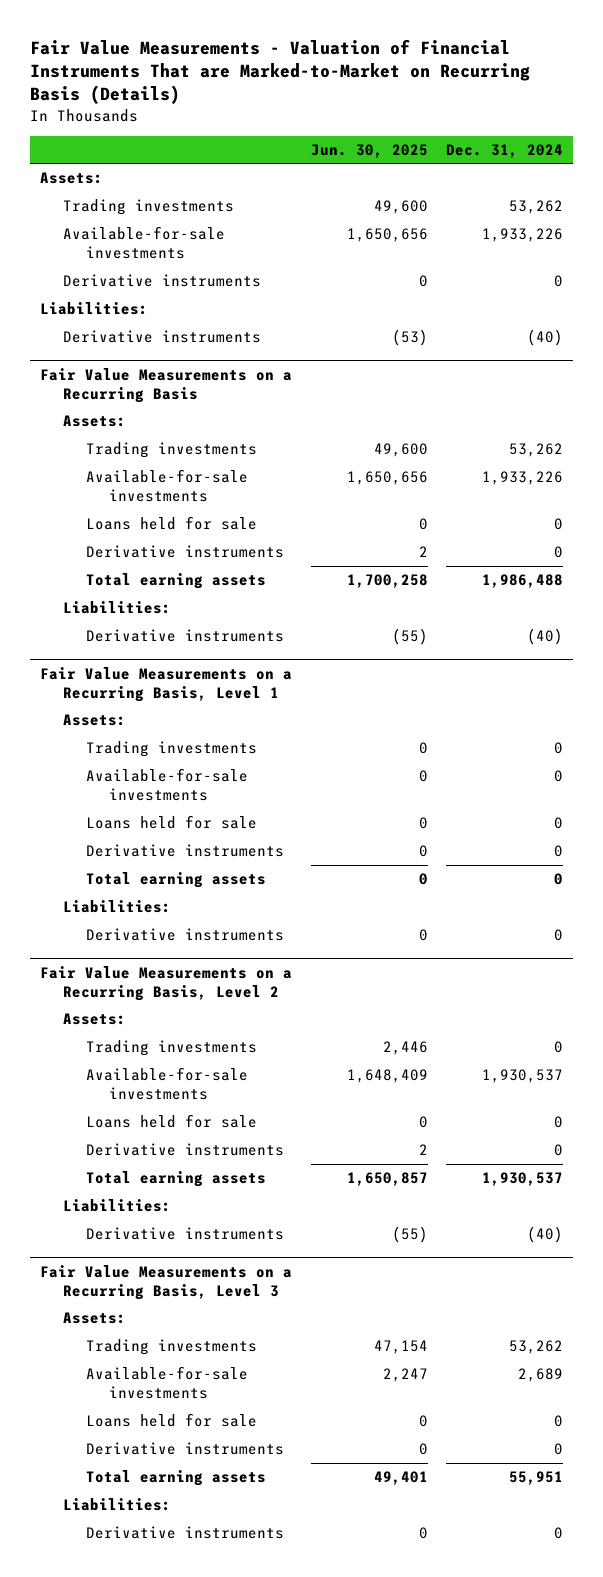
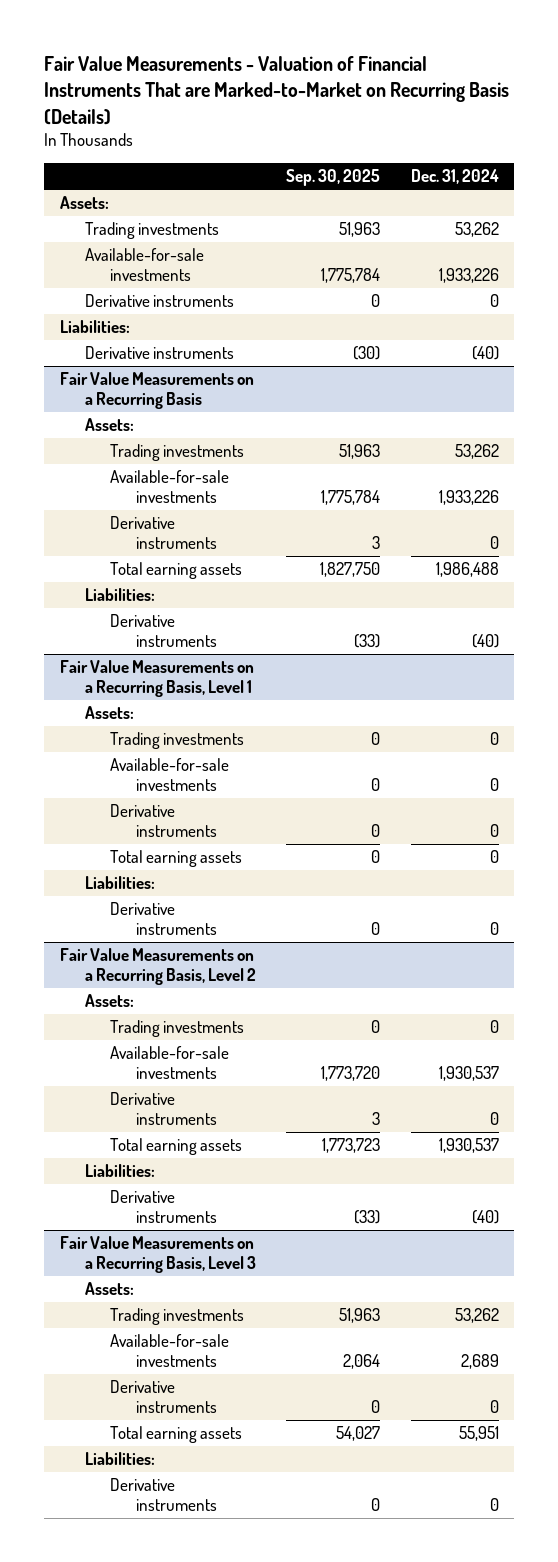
- | Jun. 30, 2025 | Dec. 31, 2024
+ | Sep. 30, 2025 | Dec. 31, 2024
@ Fair Value Measurements on a Recurring Basis
- Loans held for sale | 0 | 0
@ Fair Value Measurements on a Recurring Basis, Level 1
- Loans held for sale | 0 | 0
@ Fair Value Measurements on a Recurring Basis, Level 2
- Loans held for sale | 0 | 0
@ Fair Value Measurements on a Recurring Basis, Level 3
- Loans held for sale | 0 | 0

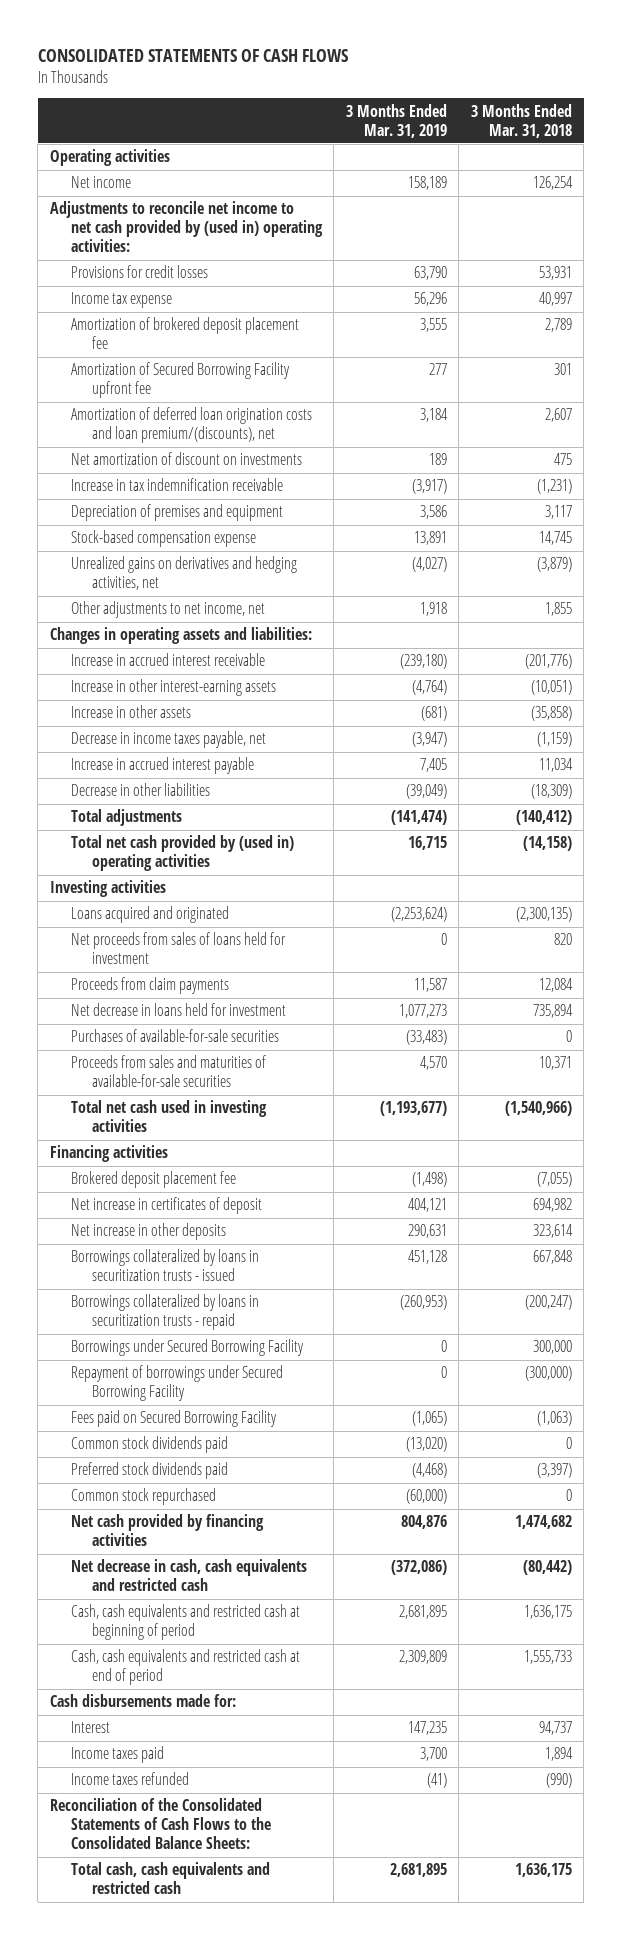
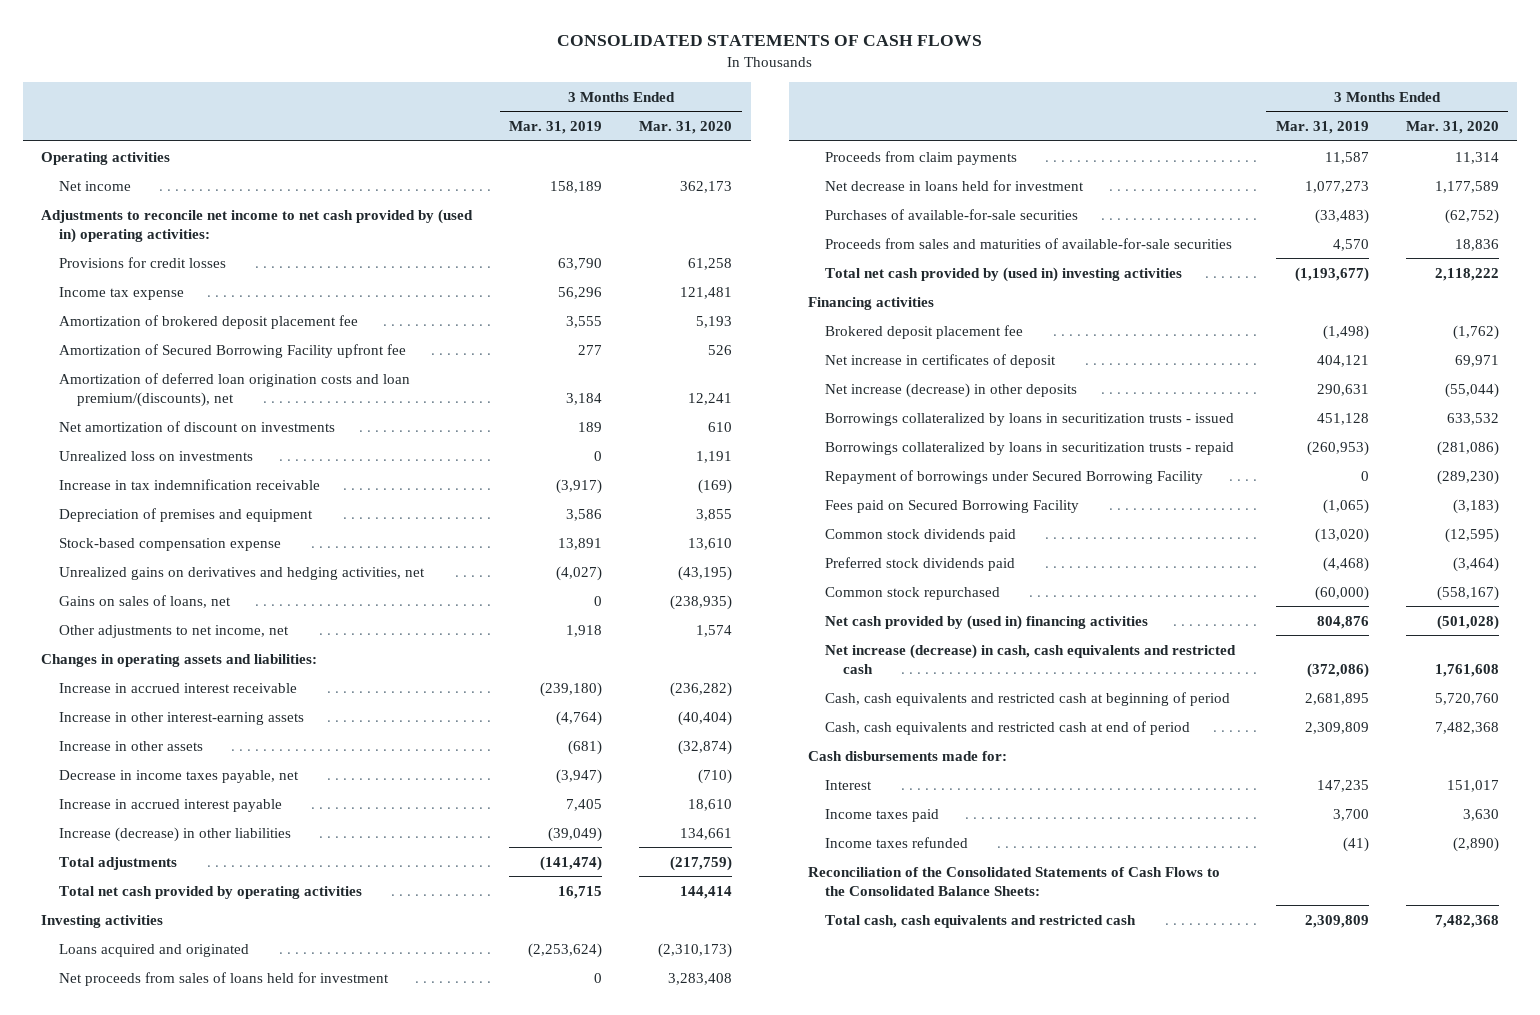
- | 3 Months Ended Mar. 31, 2019 | 3 Months Ended Mar. 31, 2018
+ | 3 Months Ended Mar. 31, 2019 | 3 Months Ended Mar. 31, 2020
+ Unrealized loss on investments | 0 | 1,191
+ Gains on sales of loans, net | 0 | (238,935)
- Decrease in other liabilities | (39,049) | (18,309)
+ Increase (decrease) in other liabilities | (39,049) | 134,661
- Total net cash provided by (used in) operating activities | 16,715 | (14,158)
+ Total net cash provided by operating activities | 16,715 | 144,414
- Total net cash used in investing activities | (1,193,677) | (1,540,966)
+ Total net cash provided by (used in) investing activities | (1,193,677) | 2,118,222
- Net increase in other deposits | 290,631 | 323,614
+ Net increase (decrease) in other deposits | 290,631 | (55,044)
- Borrowings under Secured Borrowing Facility | 0 | 300,000
- Net cash provided by financing activities | 804,876 | 1,474,682
- Net decrease in cash, cash equivalents and restricted cash | (372,086) | (80,442)
+ Net cash provided by (used in) financing activities | 804,876 | (501,028)
+ Net increase (decrease) in cash, cash equivalents and restricted cash | (372,086) | 1,761,608
- Total cash, cash equivalents and restricted cash | 2,681,895 | 1,636,175
+ Total cash, cash equivalents and restricted cash | 2,309,809 | 7,482,368

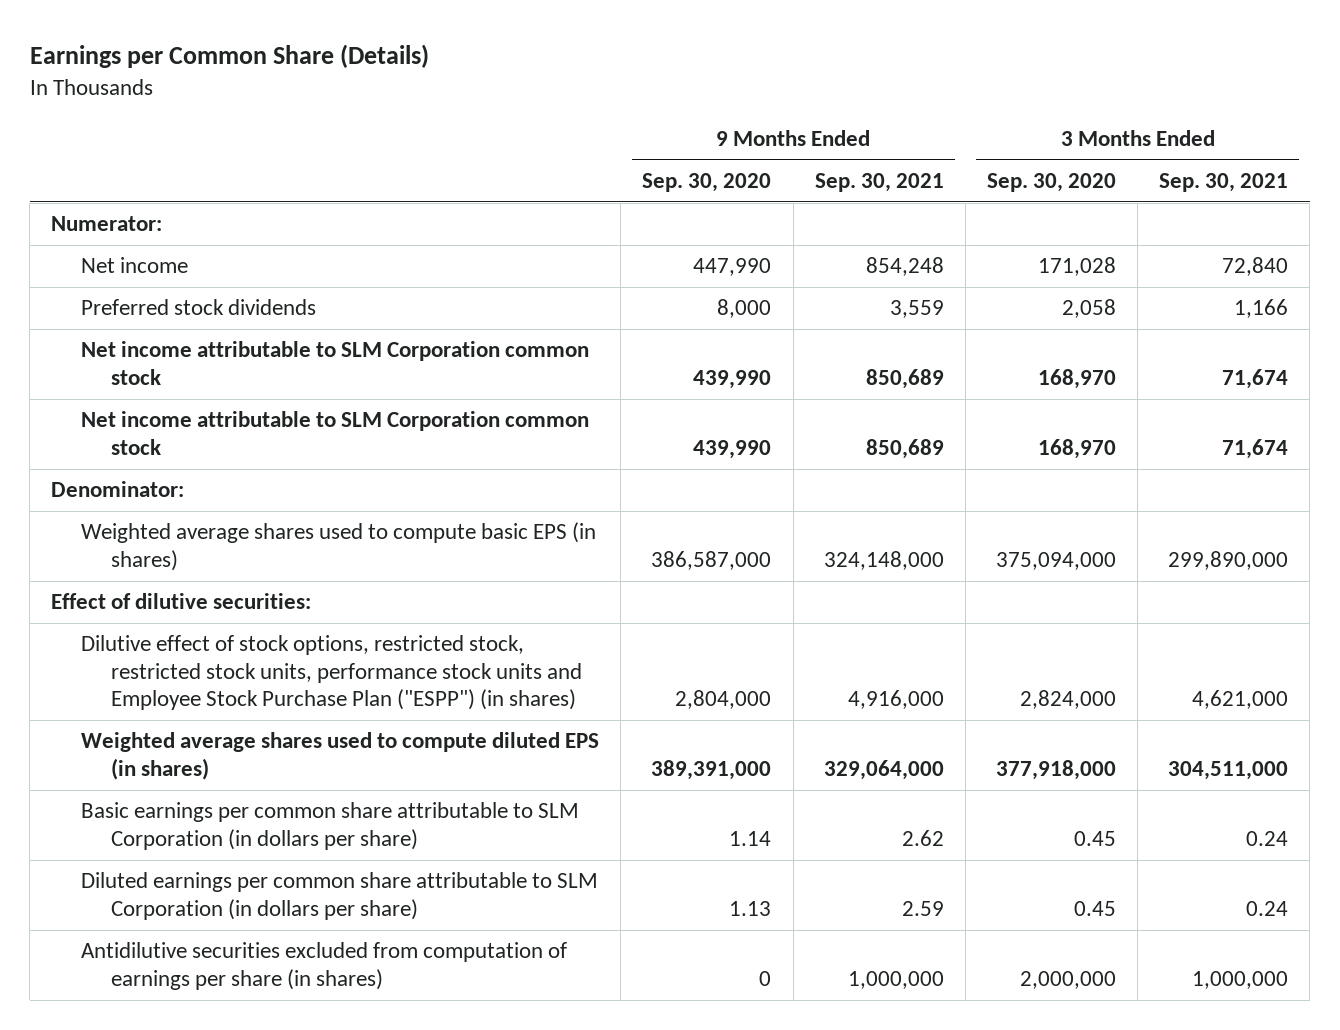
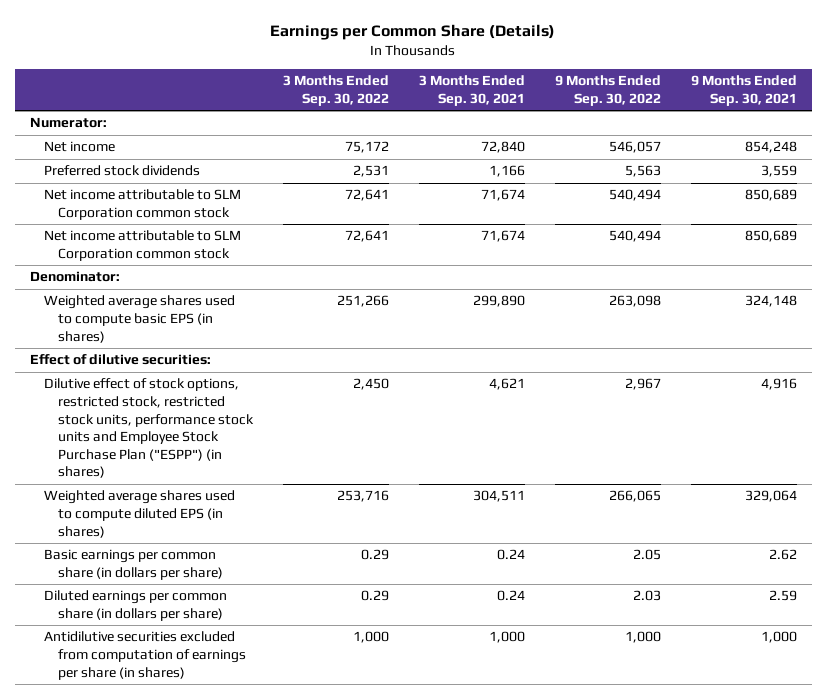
- | 9 Months Ended Sep. 30, 2020 | 9 Months Ended Sep. 30, 2021 | 3 Months Ended Sep. 30, 2020 | 3 Months Ended Sep. 30, 2021
+ | 3 Months Ended Sep. 30, 2022 | 3 Months Ended Sep. 30, 2021 | 9 Months Ended Sep. 30, 2022 | 9 Months Ended Sep. 30, 2021
- Weighted average shares used to compute basic EPS (in shares) | 386,587,000 | 324,148,000 | 375,094,000 | 299,890,000
+ Weighted average shares used to compute basic EPS (in shares) | 251,266 | 299,890 | 263,098 | 324,148
- Dilutive effect of stock options, restricted stock, restricted stock units, performance stock units and Employee Stock Purchase Plan ("ESPP") (in shares) | 2,804,000 | 4,916,000 | 2,824,000 | 4,621,000
- Weighted average shares used to compute diluted EPS (in shares) | 389,391,000 | 329,064,000 | 377,918,000 | 304,511,000
- Basic earnings per common share attributable to SLM Corporation (in dollars per share) | 1.14 | 2.62 | 0.45 | 0.24
- Diluted earnings per common share attributable to SLM Corporation (in dollars per share) | 1.13 | 2.59 | 0.45 | 0.24
- Antidilutive securities excluded from computation of earnings per share (in shares) | 0 | 1,000,000 | 2,000,000 | 1,000,000
+ Dilutive effect of stock options, restricted stock, restricted stock units, performance stock units and Employee Stock Purchase Plan ("ESPP") (in shares) | 2,450 | 4,621 | 2,967 | 4,916
+ Weighted average shares used to compute diluted EPS (in shares) | 253,716 | 304,511 | 266,065 | 329,064
+ Basic earnings per common share (in dollars per share) | 0.29 | 0.24 | 2.05 | 2.62
+ Diluted earnings per common share (in dollars per share) | 0.29 | 0.24 | 2.03 | 2.59
+ Antidilutive securities excluded from computation of earnings per share (in shares) | 1,000 | 1,000 | 1,000 | 1,000

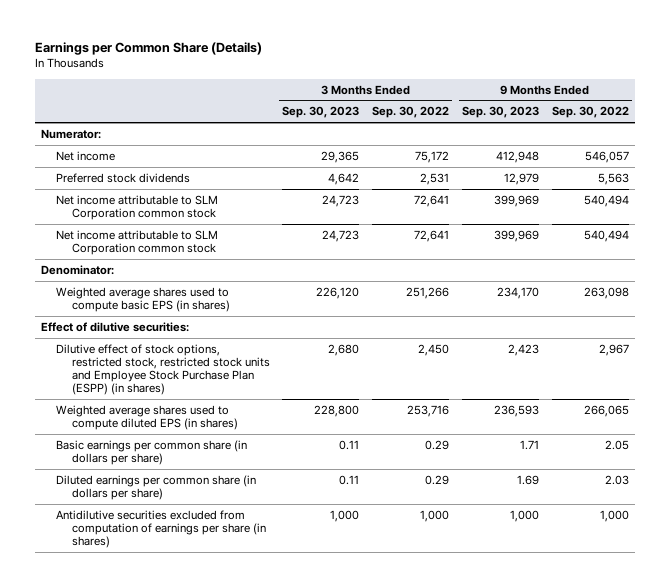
- | 3 Months Ended Sep. 30, 2022 | 3 Months Ended Sep. 30, 2021 | 9 Months Ended Sep. 30, 2022 | 9 Months Ended Sep. 30, 2021
+ | 3 Months Ended Sep. 30, 2023 | 3 Months Ended Sep. 30, 2022 | 9 Months Ended Sep. 30, 2023 | 9 Months Ended Sep. 30, 2022
- Dilutive effect of stock options, restricted stock, restricted stock units, performance stock units and Employee Stock Purchase Plan ("ESPP") (in shares) | 2,450 | 4,621 | 2,967 | 4,916
+ Dilutive effect of stock options, restricted stock, restricted stock units and Employee Stock Purchase Plan (ESPP) (in shares) | 2,680 | 2,450 | 2,423 | 2,967

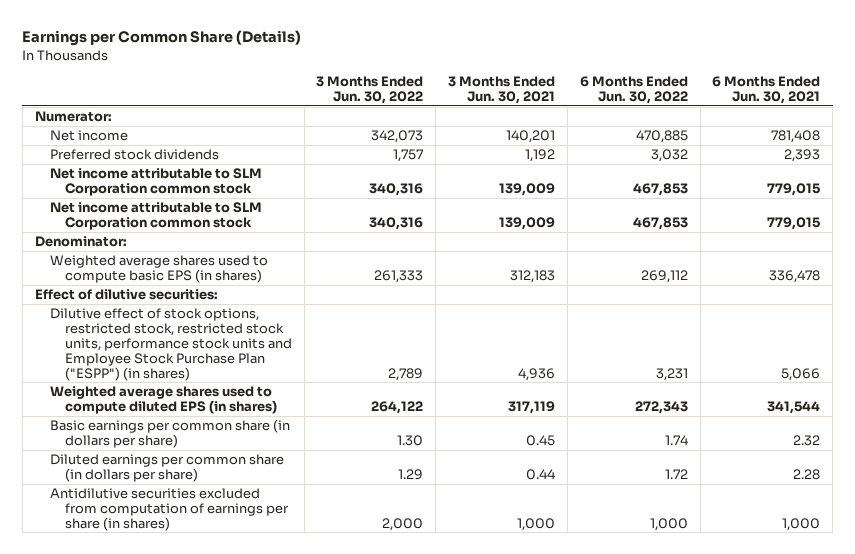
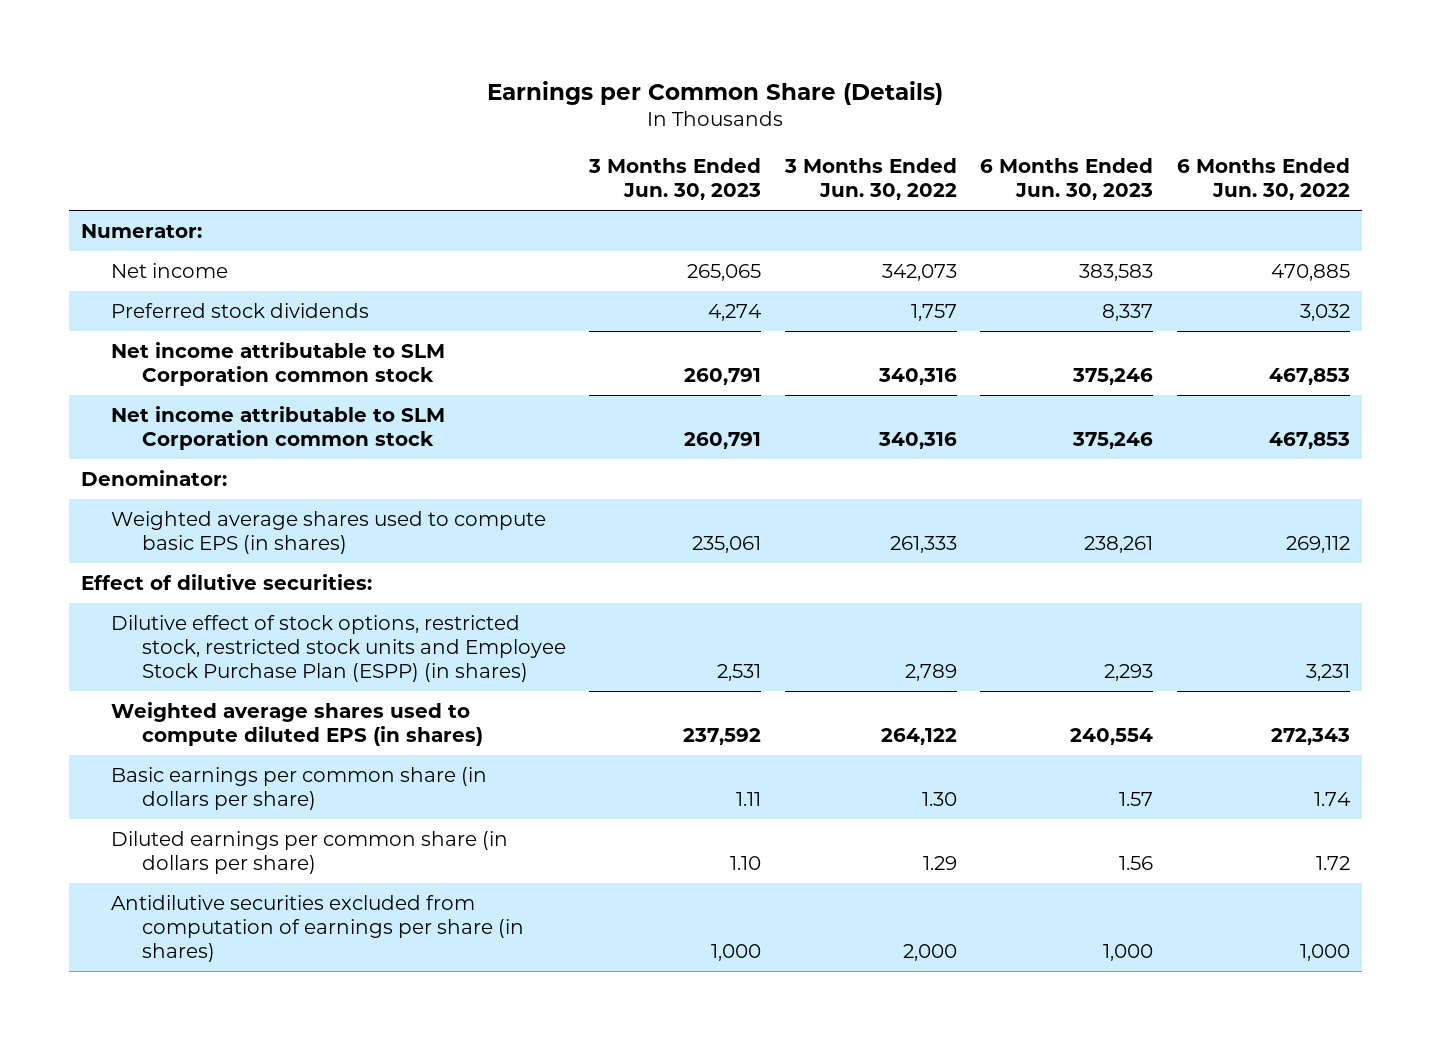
- | 3 Months Ended Jun. 30, 2022 | 3 Months Ended Jun. 30, 2021 | 6 Months Ended Jun. 30, 2022 | 6 Months Ended Jun. 30, 2021
+ | 3 Months Ended Jun. 30, 2023 | 3 Months Ended Jun. 30, 2022 | 6 Months Ended Jun. 30, 2023 | 6 Months Ended Jun. 30, 2022
- Dilutive effect of stock options, restricted stock, restricted stock units, performance stock units and Employee Stock Purchase Plan ("ESPP") (in shares) | 2,789 | 4,936 | 3,231 | 5,066
+ Dilutive effect of stock options, restricted stock, restricted stock units and Employee Stock Purchase Plan (ESPP) (in shares) | 2,531 | 2,789 | 2,293 | 3,231

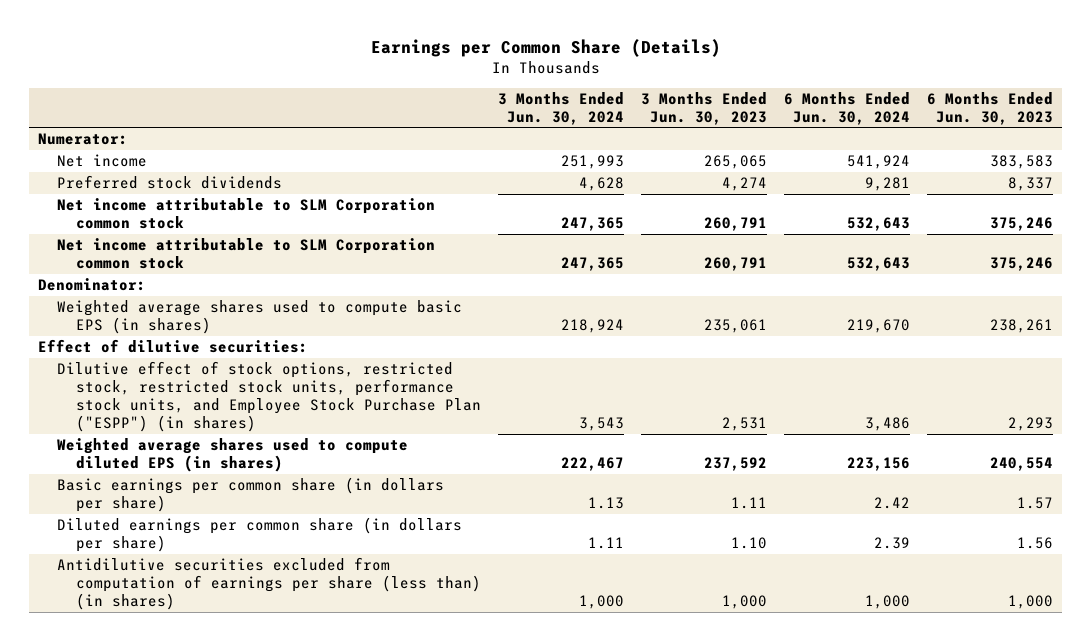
- | 3 Months Ended Jun. 30, 2023 | 3 Months Ended Jun. 30, 2022 | 6 Months Ended Jun. 30, 2023 | 6 Months Ended Jun. 30, 2022
+ | 3 Months Ended Jun. 30, 2024 | 3 Months Ended Jun. 30, 2023 | 6 Months Ended Jun. 30, 2024 | 6 Months Ended Jun. 30, 2023
- Dilutive effect of stock options, restricted stock, restricted stock units and Employee Stock Purchase Plan (ESPP) (in shares) | 2,531 | 2,789 | 2,293 | 3,231
+ Dilutive effect of stock options, restricted stock, restricted stock units, performance stock units, and Employee Stock Purchase Plan ("ESPP") (in shares) | 3,543 | 2,531 | 3,486 | 2,293
- Antidilutive securities excluded from computation of earnings per share (in shares) | 1,000 | 2,000 | 1,000 | 1,000
+ Antidilutive securities excluded from computation of earnings per share (less than) (in shares) | 1,000 | 1,000 | 1,000 | 1,000

